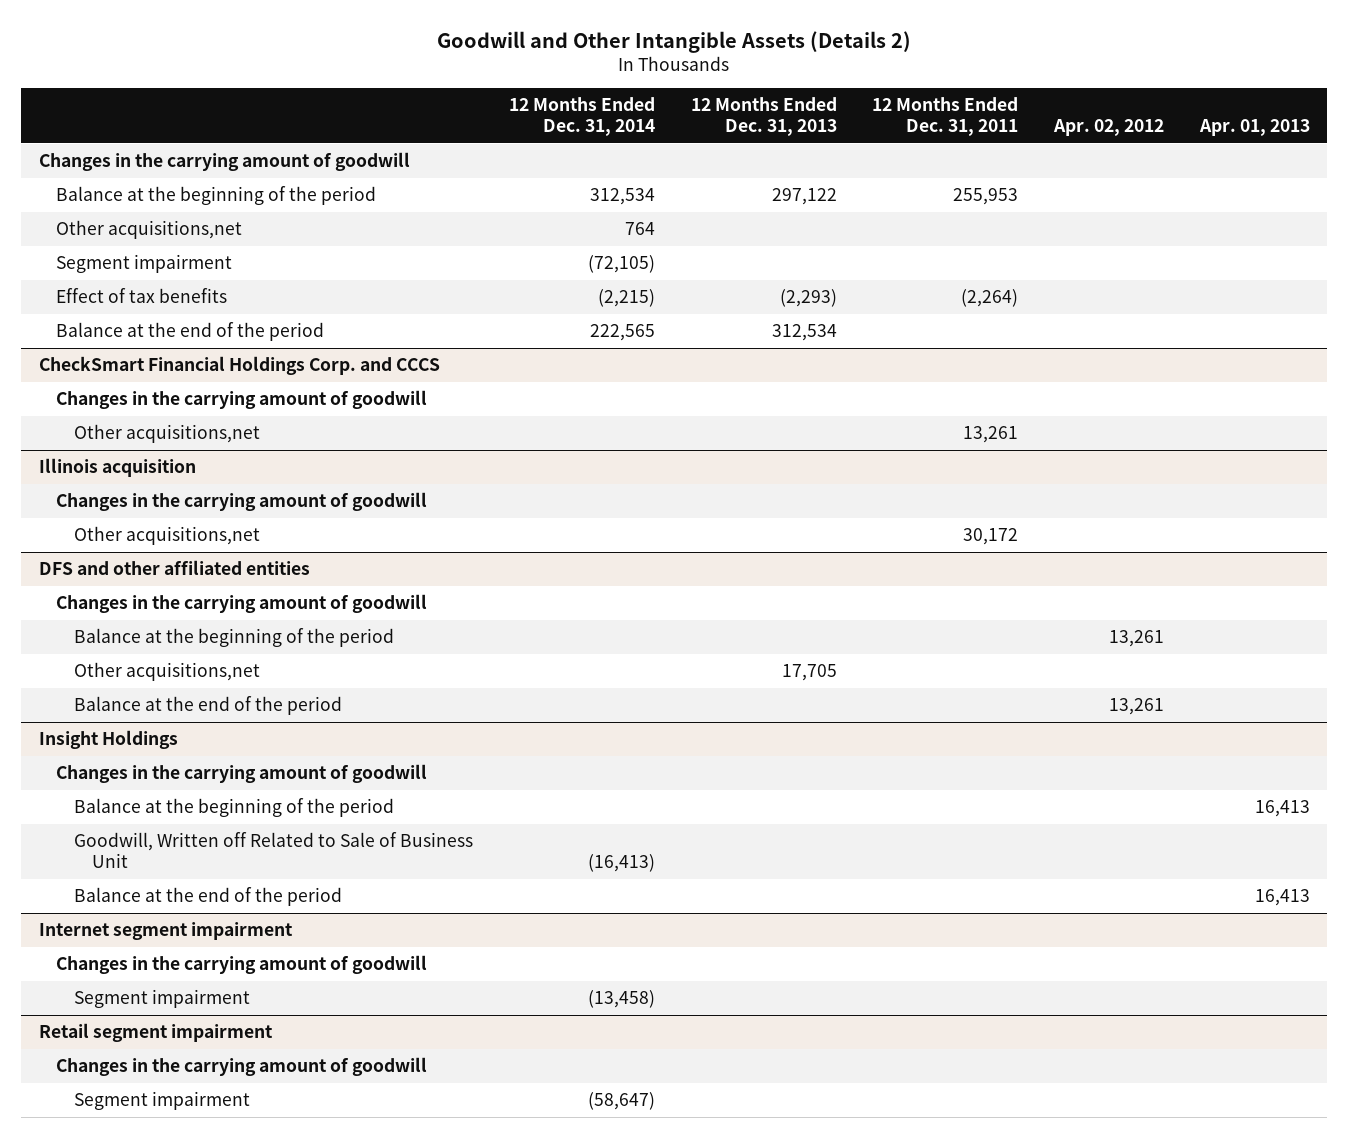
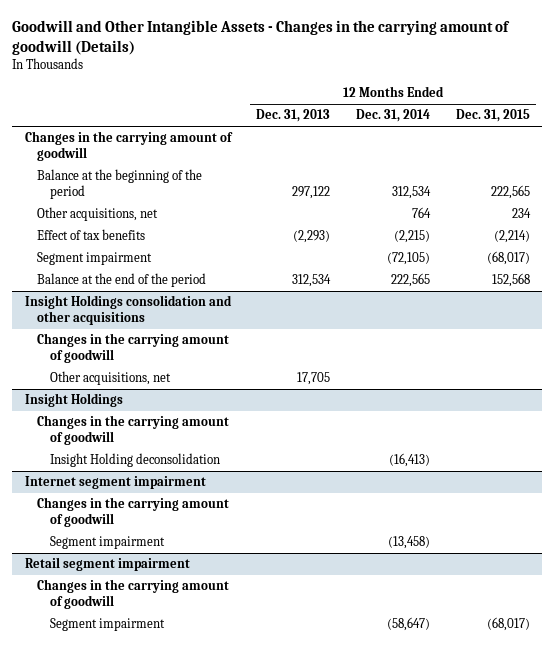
- Goodwill and Other Intangible Assets (Details 2)
+ Goodwill and Other Intangible Assets - Changes in the carrying amount of goodwill (Details)
- | 12 Months Ended Dec. 31, 2014 | 12 Months Ended Dec. 31, 2013 | 12 Months Ended Dec. 31, 2011 | Apr. 02, 2012 | Apr. 01, 2013
+ | 12 Months Ended Dec. 31, 2013 | 12 Months Ended Dec. 31, 2014 | 12 Months Ended Dec. 31, 2015
- Other acquisitions,net | 764 | | | |
+ Other acquisitions, net | | 764 | 234
moved down: Segment impairment | | (72,105) | (68,017)
- CheckSmart Financial Holdings Corp. and CCCS
- Changes in the carrying amount of goodwill
- Other acquisitions,net | | | 13,261 | |
- Illinois acquisition
- Changes in the carrying amount of goodwill
- Other acquisitions,net | | | 30,172 | |
- DFS and other affiliated entities
- Changes in the carrying amount of goodwill
- Balance at the beginning of the period | | | | 13,261 |
- Other acquisitions,net | | 17,705 | | |
- Balance at the end of the period | | | | 13,261 |
+ Insight Holdings consolidation and other acquisitions
+ Changes in the carrying amount of goodwill
+ Other acquisitions, net | 17,705 | |
@ Insight Holdings
- Balance at the beginning of the period | | | | | 16,413
- Goodwill, Written off Related to Sale of Business Unit | (16,413) | | | |
- Balance at the end of the period | | | | | 16,413
+ Insight Holding deconsolidation | | (16,413) |

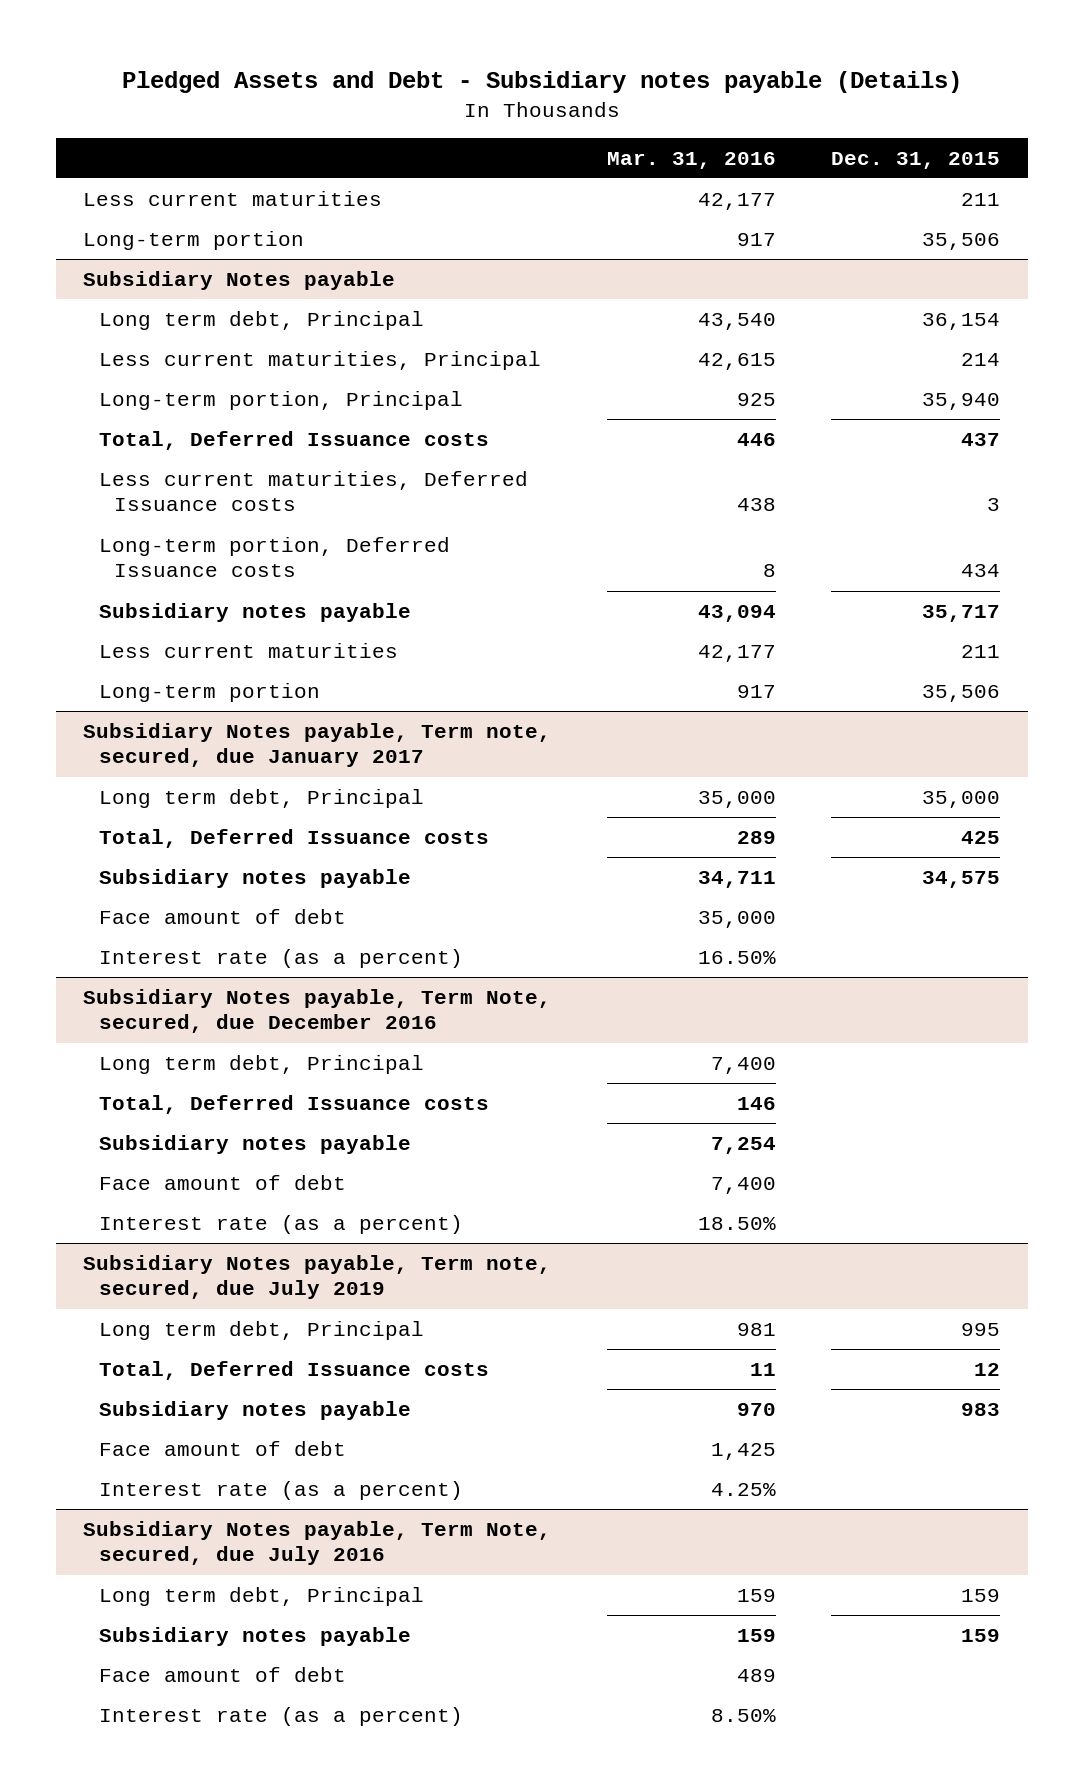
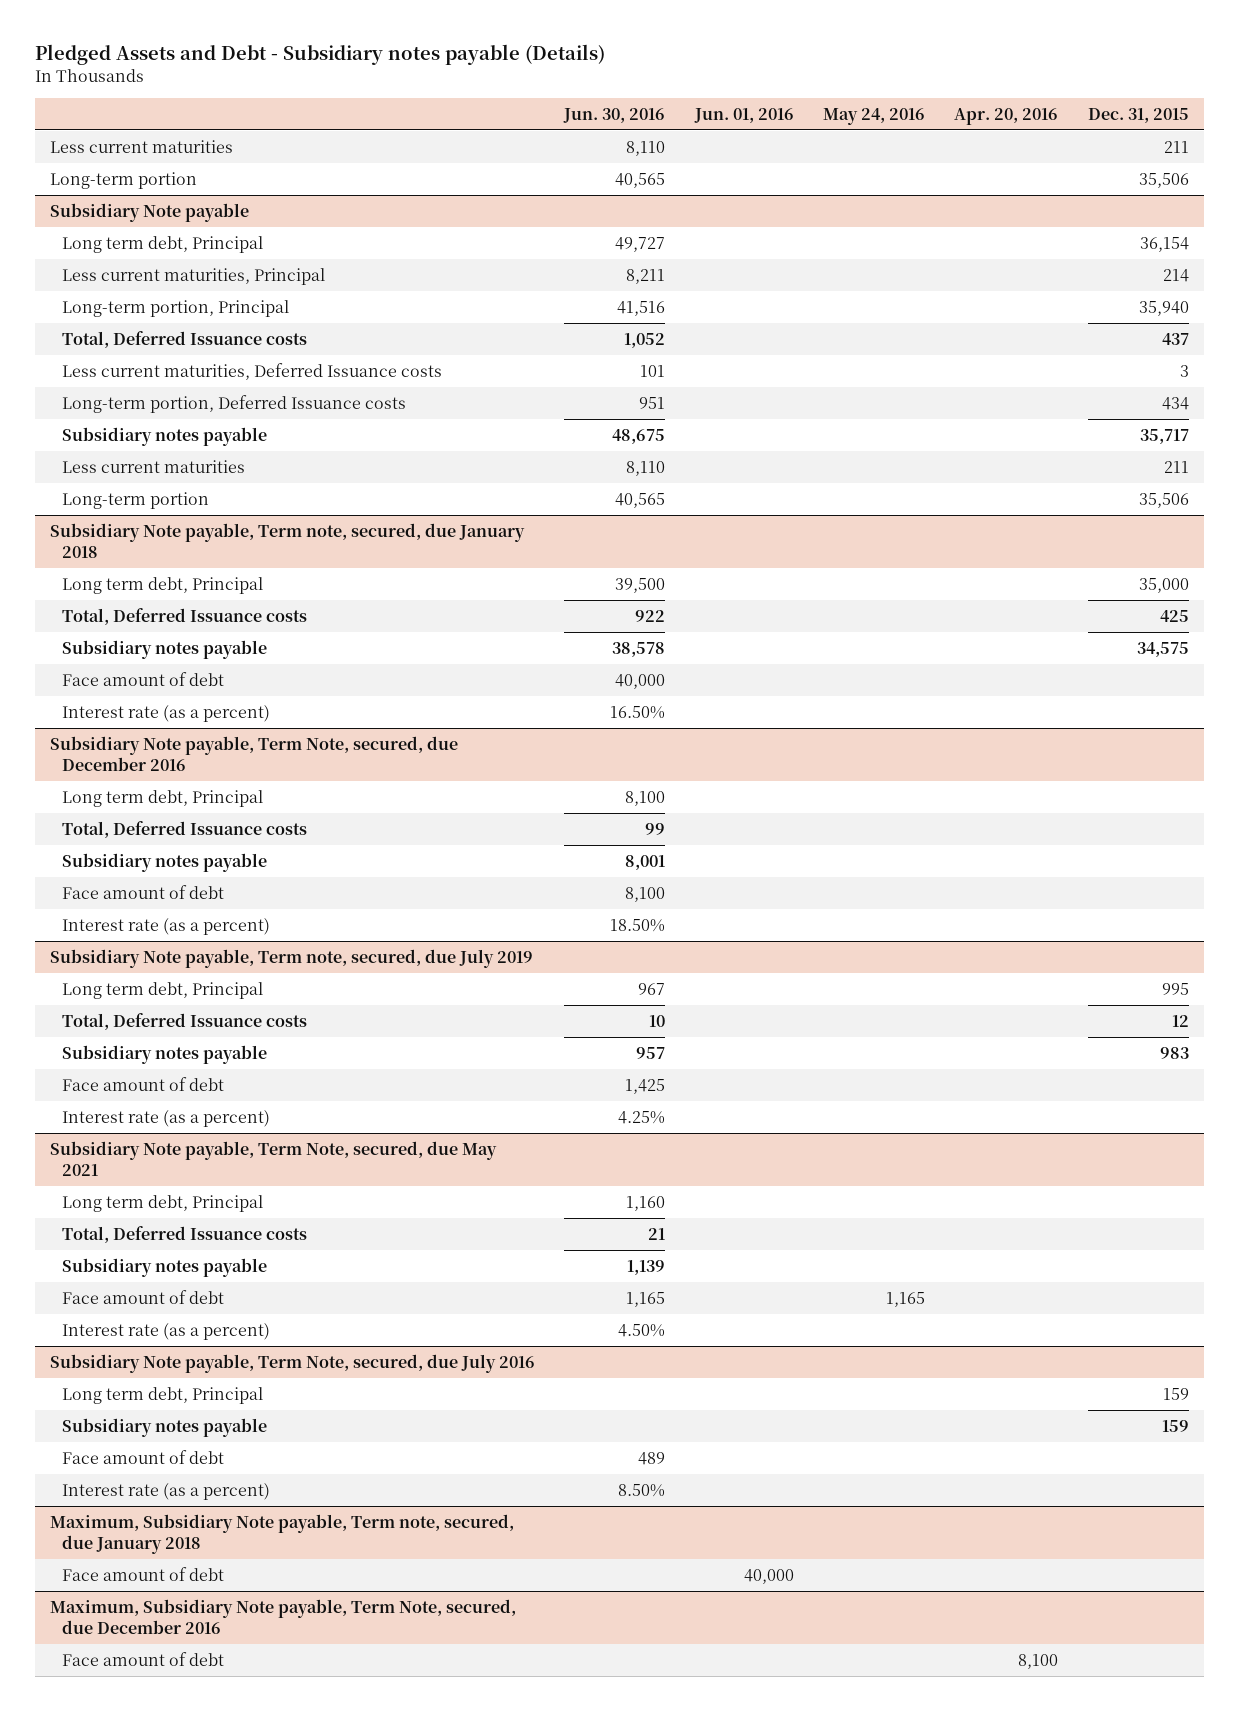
- | Mar. 31, 2016 | Dec. 31, 2015
+ | Jun. 30, 2016 | Jun. 01, 2016 | May 24, 2016 | Apr. 20, 2016 | Dec. 31, 2015
- Subsidiary Notes payable
+ Subsidiary Note payable
- Subsidiary Notes payable, Term note, secured, due January 2017
+ Subsidiary Note payable, Term note, secured, due January 2018
- Subsidiary Notes payable, Term Note, secured, due December 2016
+ Subsidiary Note payable, Term Note, secured, due December 2016
- Subsidiary Notes payable, Term note, secured, due July 2019
+ Subsidiary Note payable, Term note, secured, due July 2019
- Subsidiary Notes payable, Term Note, secured, due July 2016
+ Subsidiary Note payable, Term Note, secured, due May 2021
+ Long term debt, Principal | 1,160 | | | |
+ Total, Deferred Issuance costs | 21 | | | |
+ Subsidiary notes payable | 1,139 | | | |
+ Face amount of debt | 1,165 | | 1,165 | |
+ Interest rate (as a percent) | 4.50% | | | |
+ Subsidiary Note payable, Term Note, secured, due July 2016
+ Maximum, Subsidiary Note payable, Term note, secured, due January 2018
+ Face amount of debt | | 40,000 | | |
+ Maximum, Subsidiary Note payable, Term Note, secured, due December 2016
+ Face amount of debt | | | | 8,100 |

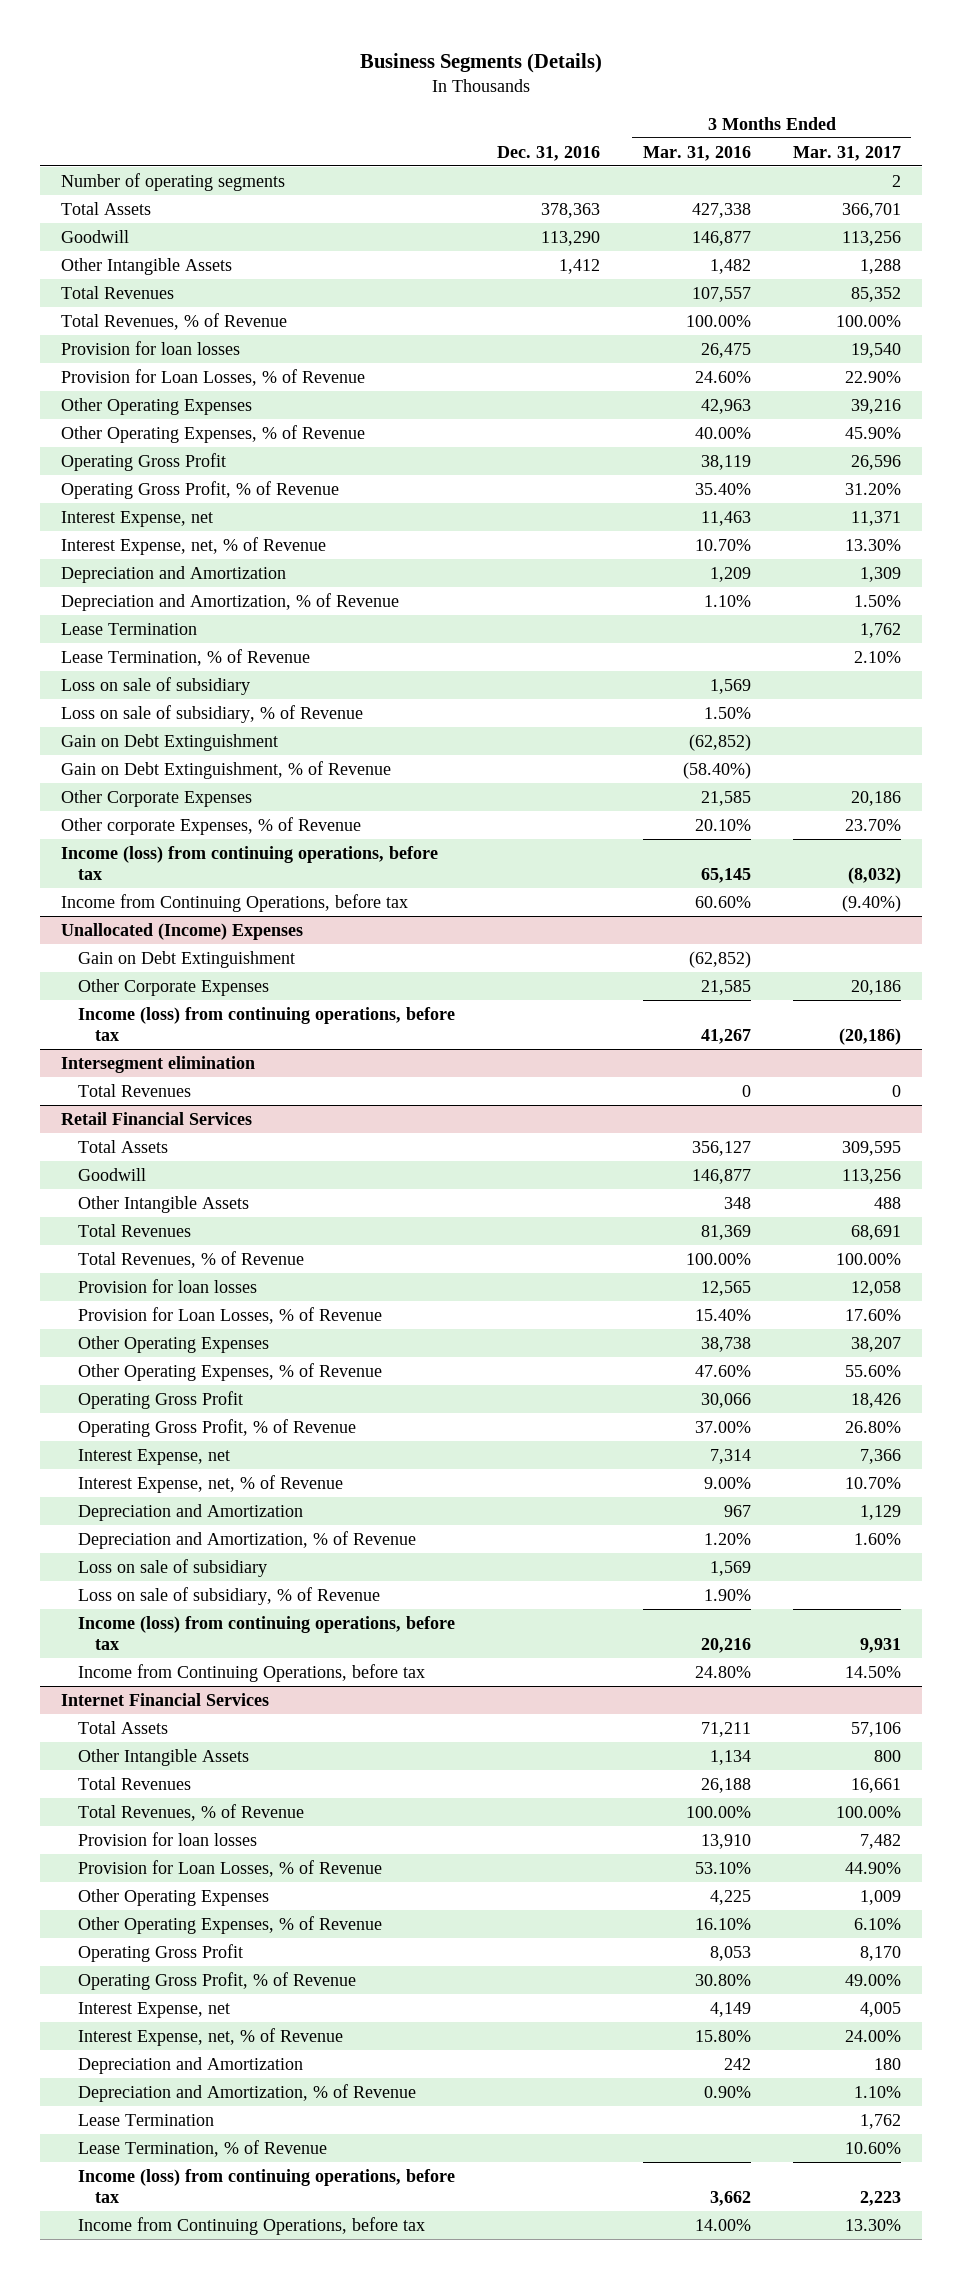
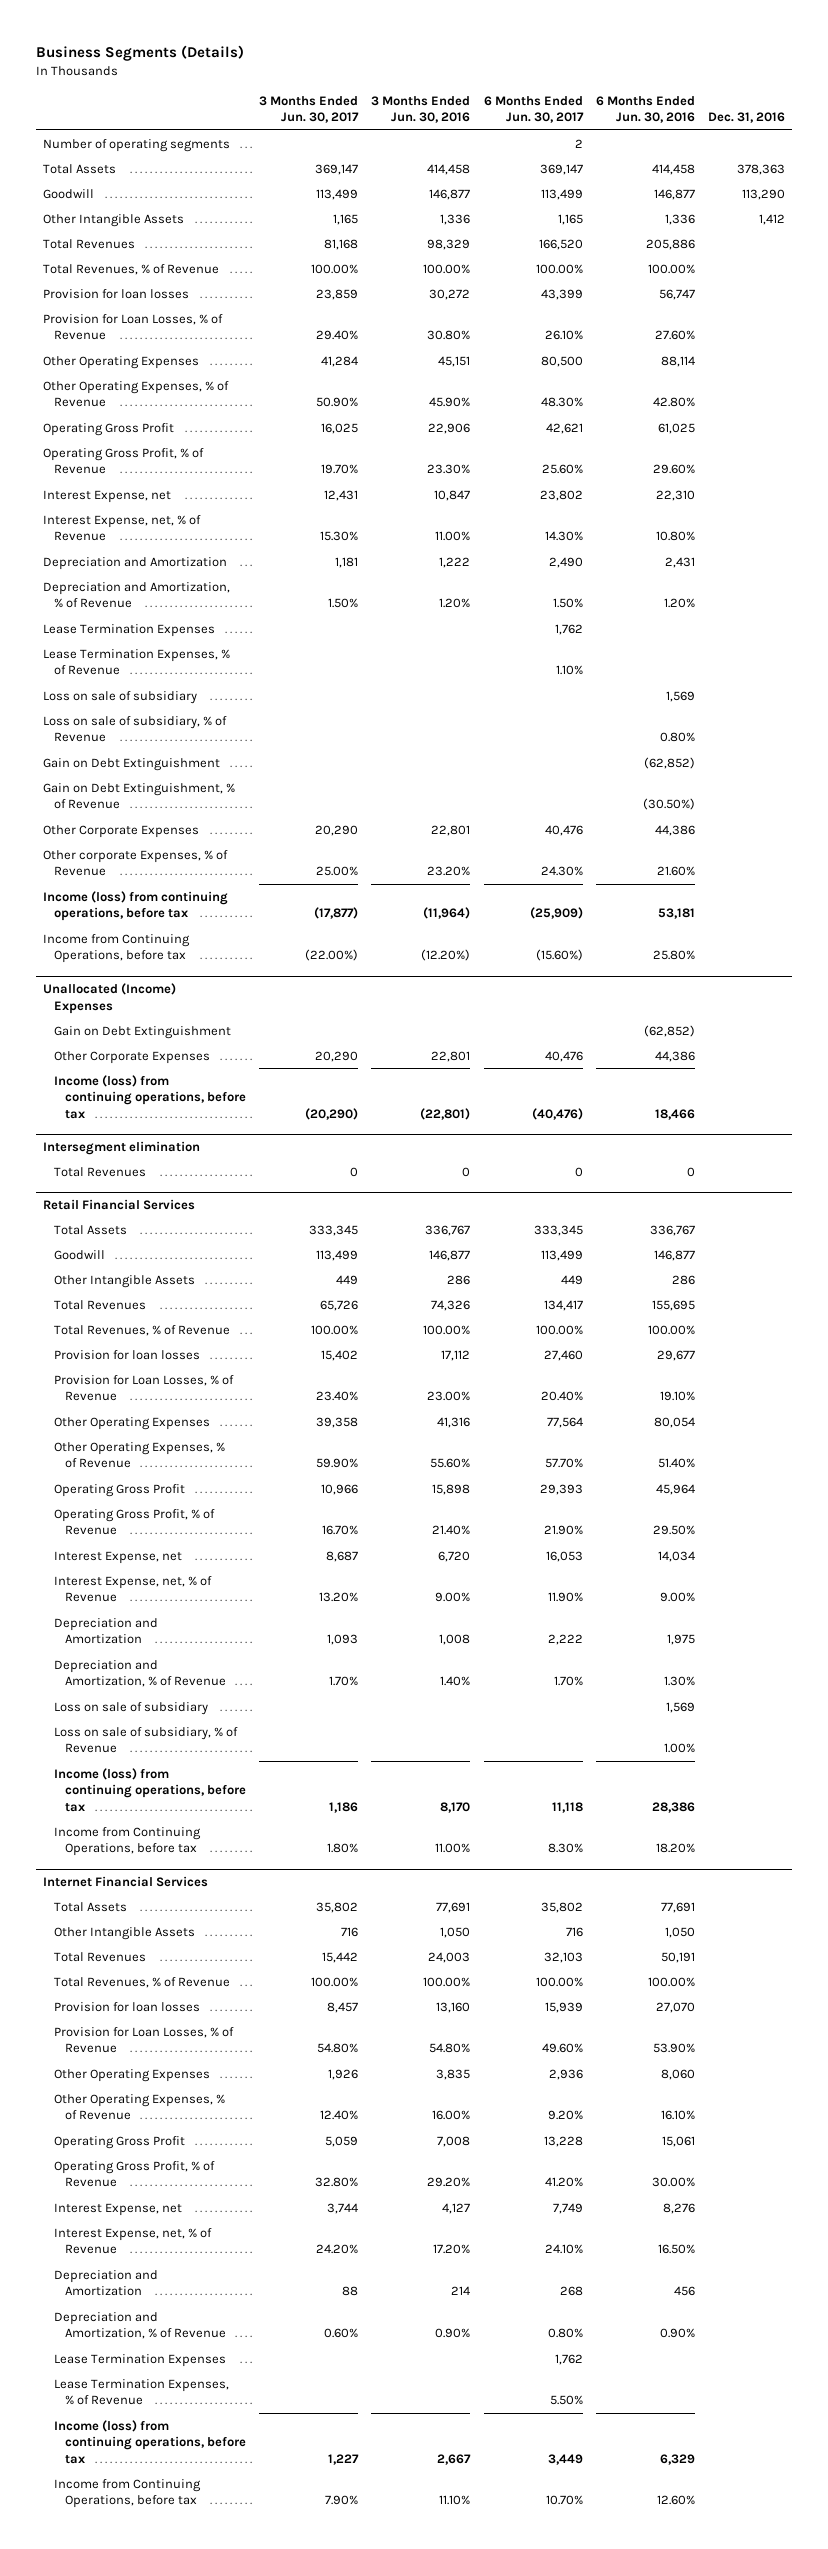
- | Dec. 31, 2016 | 3 Months Ended Mar. 31, 2016 | 3 Months Ended Mar. 31, 2017
+ | 3 Months Ended Jun. 30, 2017 | 3 Months Ended Jun. 30, 2016 | 6 Months Ended Jun. 30, 2017 | 6 Months Ended Jun. 30, 2016 | Dec. 31, 2016
- Lease Termination | | | 1,762
- Lease Termination, % of Revenue | | | 2.10%
+ Lease Termination Expenses | | | 1,762 | |
+ Lease Termination Expenses, % of Revenue | | | 1.10% | |
@ Internet Financial Services
- Lease Termination | | | 1,762
- Lease Termination, % of Revenue | | | 10.60%
+ Lease Termination Expenses | | | 1,762 | |
+ Lease Termination Expenses, % of Revenue | | | 5.50% | |

